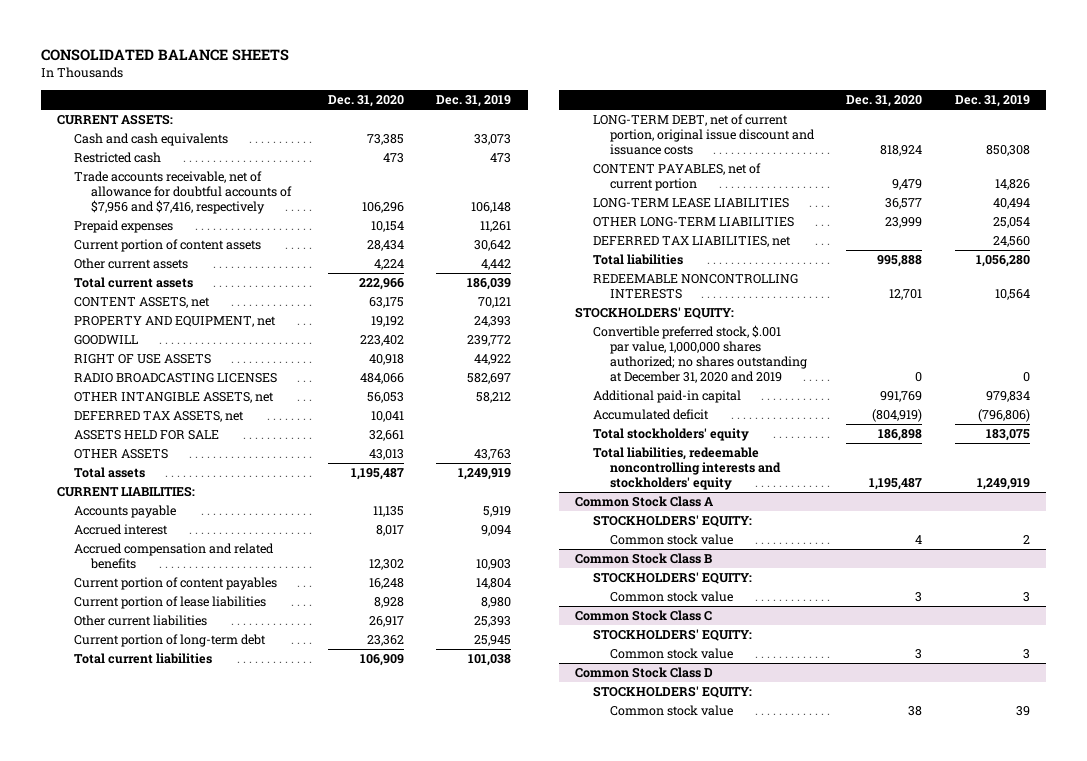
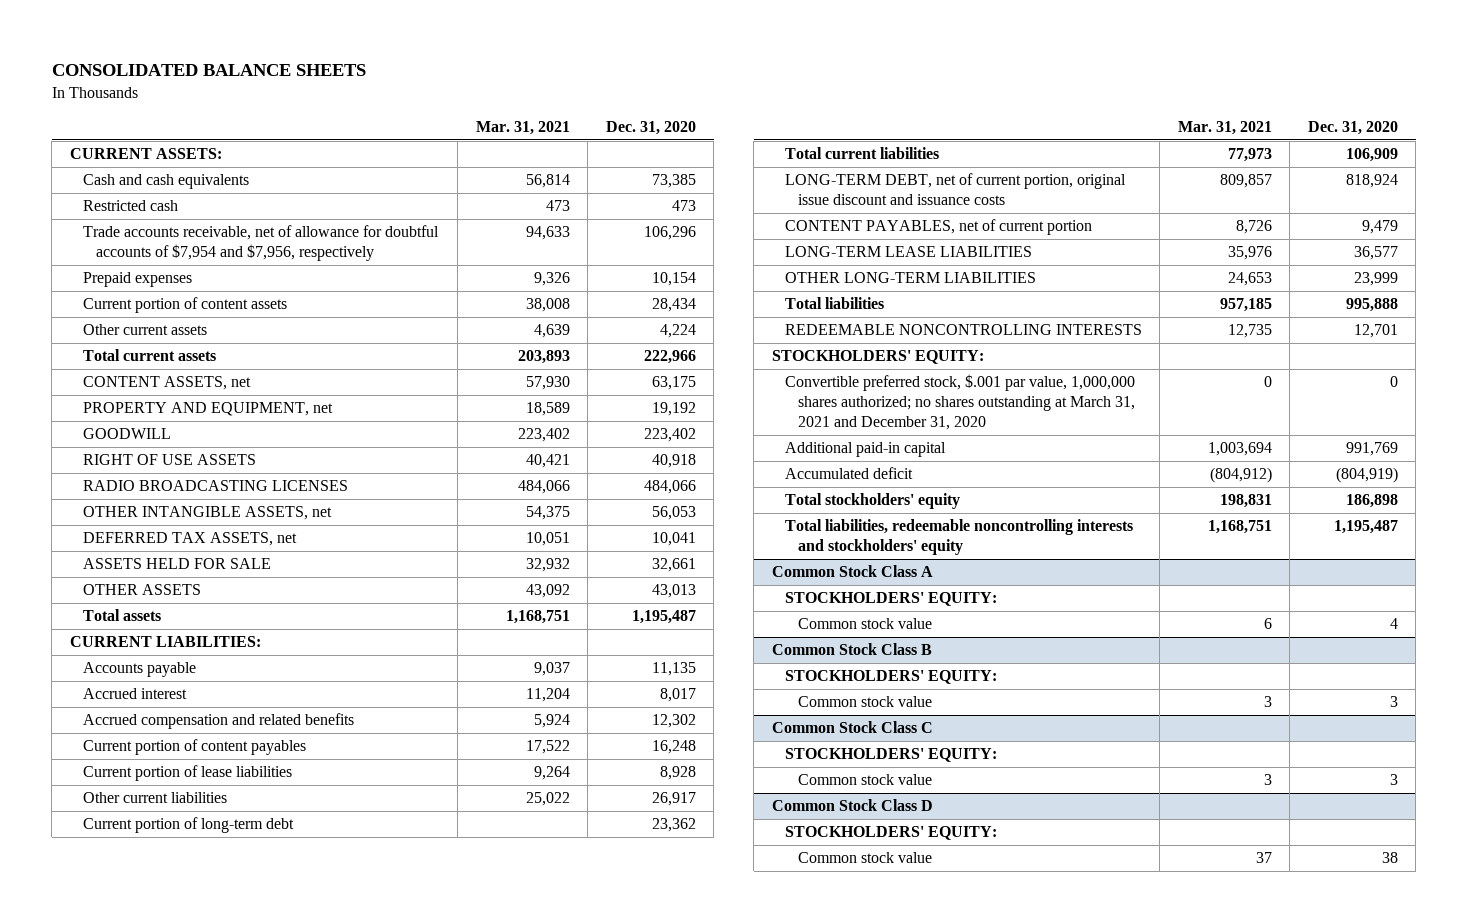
- | Dec. 31, 2020 | Dec. 31, 2019
+ | Mar. 31, 2021 | Dec. 31, 2020
- Trade accounts receivable, net of allowance for doubtful accounts of $7,956 and $7,416, respectively | 106,296 | 106,148
+ Trade accounts receivable, net of allowance for doubtful accounts of $7,954 and $7,956, respectively | 94,633 | 106,296
- DEFERRED TAX LIABILITIES, net | | 24,560
- Convertible preferred stock, $.001 par value, 1,000,000 shares authorized; no shares outstanding at December 31, 2020 and 2019 | 0 | 0
+ Convertible preferred stock, $.001 par value, 1,000,000 shares authorized; no shares outstanding at March 31, 2021 and December 31, 2020 | 0 | 0

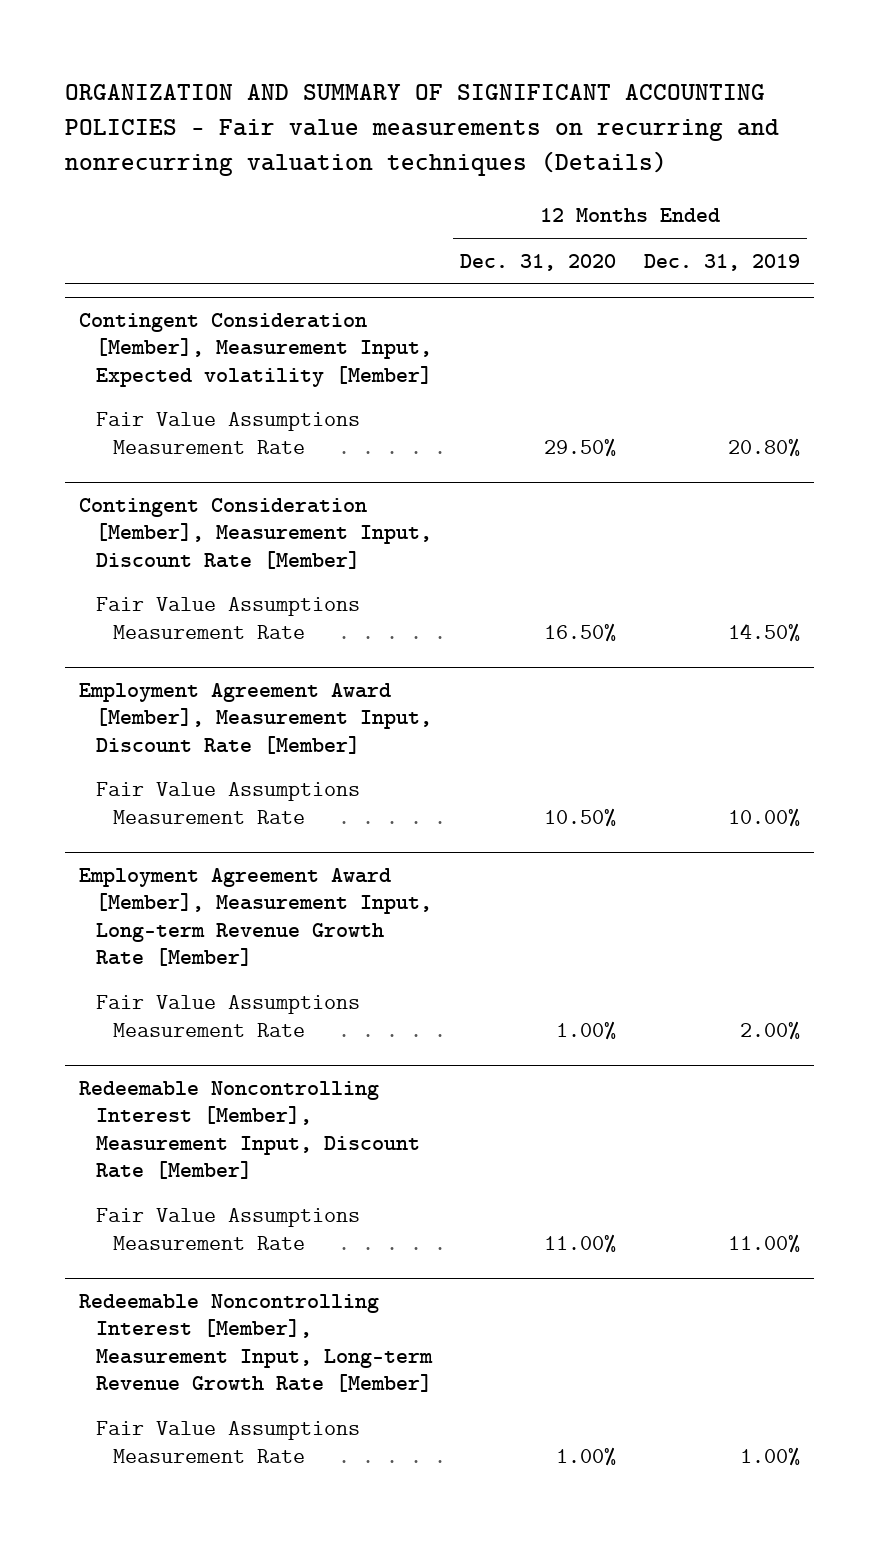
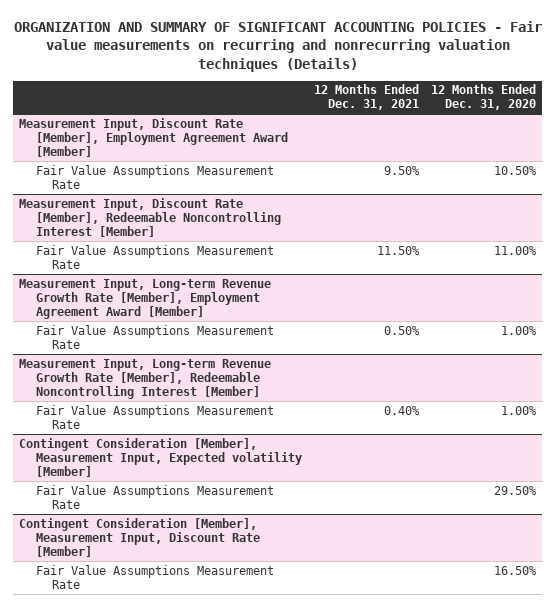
- | 12 Months Ended Dec. 31, 2020 | 12 Months Ended Dec. 31, 2019
+ | 12 Months Ended Dec. 31, 2021 | 12 Months Ended Dec. 31, 2020
+ Measurement Input, Discount Rate [Member], Employment Agreement Award [Member]
+ Fair Value Assumptions Measurement Rate | 9.50% | 10.50%
+ Measurement Input, Discount Rate [Member], Redeemable Noncontrolling Interest [Member]
+ Fair Value Assumptions Measurement Rate | 11.50% | 11.00%
+ Measurement Input, Long-term Revenue Growth Rate [Member], Employment Agreement Award [Member]
+ Fair Value Assumptions Measurement Rate | 0.50% | 1.00%
+ Measurement Input, Long-term Revenue Growth Rate [Member], Redeemable Noncontrolling Interest [Member]
+ Fair Value Assumptions Measurement Rate | 0.40% | 1.00%
- Employment Agreement Award [Member], Measurement Input, Discount Rate [Member]
- Fair Value Assumptions Measurement Rate | 10.50% | 10.00%
- Employment Agreement Award [Member], Measurement Input, Long-term Revenue Growth Rate [Member]
- Fair Value Assumptions Measurement Rate | 1.00% | 2.00%
- Redeemable Noncontrolling Interest [Member], Measurement Input, Discount Rate [Member]
- Fair Value Assumptions Measurement Rate | 11.00% | 11.00%
- Redeemable Noncontrolling Interest [Member], Measurement Input, Long-term Revenue Growth Rate [Member]
- Fair Value Assumptions Measurement Rate | 1.00% | 1.00%

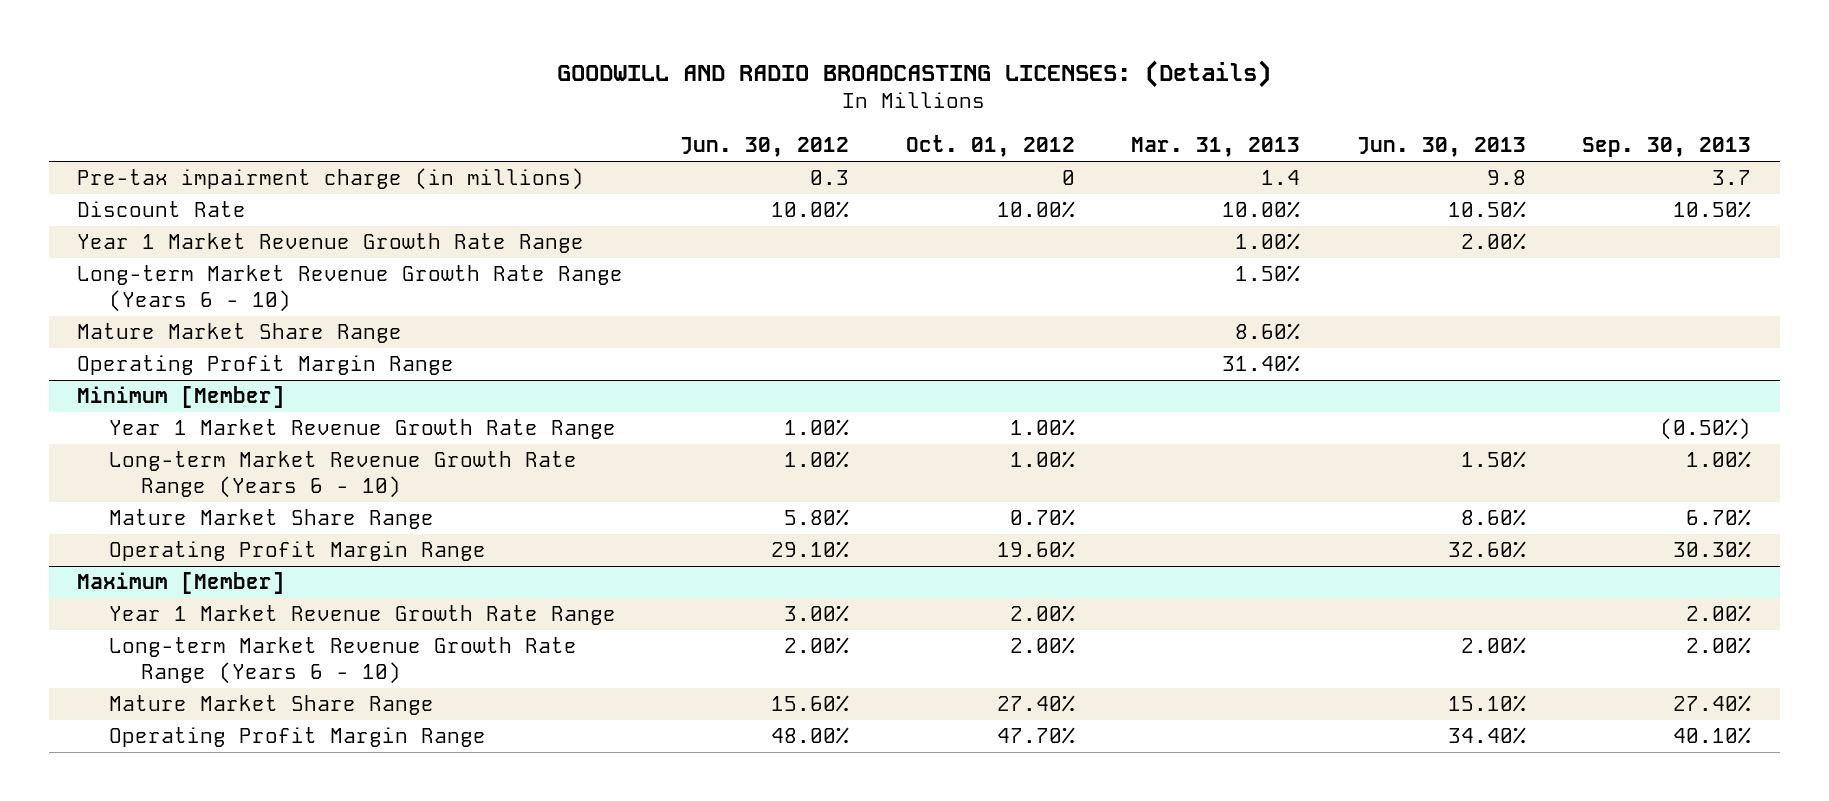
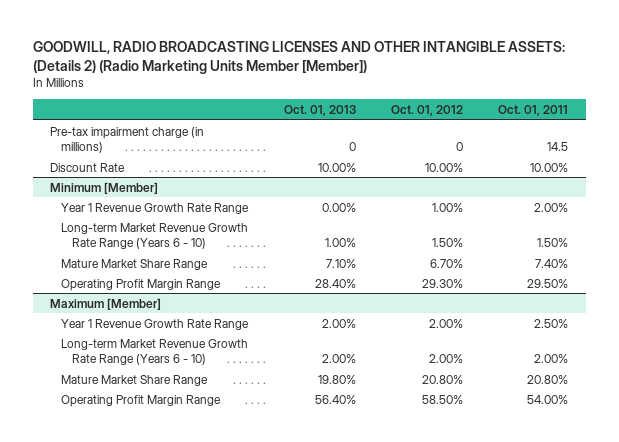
- GOODWILL AND RADIO BROADCASTING LICENSES: (Details)
+ GOODWILL, RADIO BROADCASTING LICENSES AND OTHER INTANGIBLE ASSETS: (Details 2) (Radio Marketing Units Member [Member])
- | Jun. 30, 2012 | Oct. 01, 2012 | Mar. 31, 2013 | Jun. 30, 2013 | Sep. 30, 2013
+ | Oct. 01, 2013 | Oct. 01, 2012 | Oct. 01, 2011
- Year 1 Market Revenue Growth Rate Range | | | 1.00% | 2.00% |
- Long-term Market Revenue Growth Rate Range (Years 6 - 10) | | | 1.50% | |
- Mature Market Share Range | | | 8.60% | |
- Operating Profit Margin Range | | | 31.40% | |
@ Minimum [Member]
- Year 1 Market Revenue Growth Rate Range | 1.00% | 1.00% | | | (0.50%)
- Long-term Market Revenue Growth Rate Range (Years 6 - 10) | 1.00% | 1.00% | | 1.50% | 1.00%
- Mature Market Share Range | 5.80% | 0.70% | | 8.60% | 6.70%
- Operating Profit Margin Range | 29.10% | 19.60% | | 32.60% | 30.30%
+ Year 1 Revenue Growth Rate Range | 0.00% | 1.00% | 2.00%
+ Long-term Market Revenue Growth Rate Range (Years 6 - 10) | 1.00% | 1.50% | 1.50%
+ Mature Market Share Range | 7.10% | 6.70% | 7.40%
+ Operating Profit Margin Range | 28.40% | 29.30% | 29.50%
@ Maximum [Member]
- Year 1 Market Revenue Growth Rate Range | 3.00% | 2.00% | | | 2.00%
+ Year 1 Revenue Growth Rate Range | 2.00% | 2.00% | 2.50%
- Mature Market Share Range | 15.60% | 27.40% | | 15.10% | 27.40%
- Operating Profit Margin Range | 48.00% | 47.70% | | 34.40% | 40.10%
+ Mature Market Share Range | 19.80% | 20.80% | 20.80%
+ Operating Profit Margin Range | 56.40% | 58.50% | 54.00%

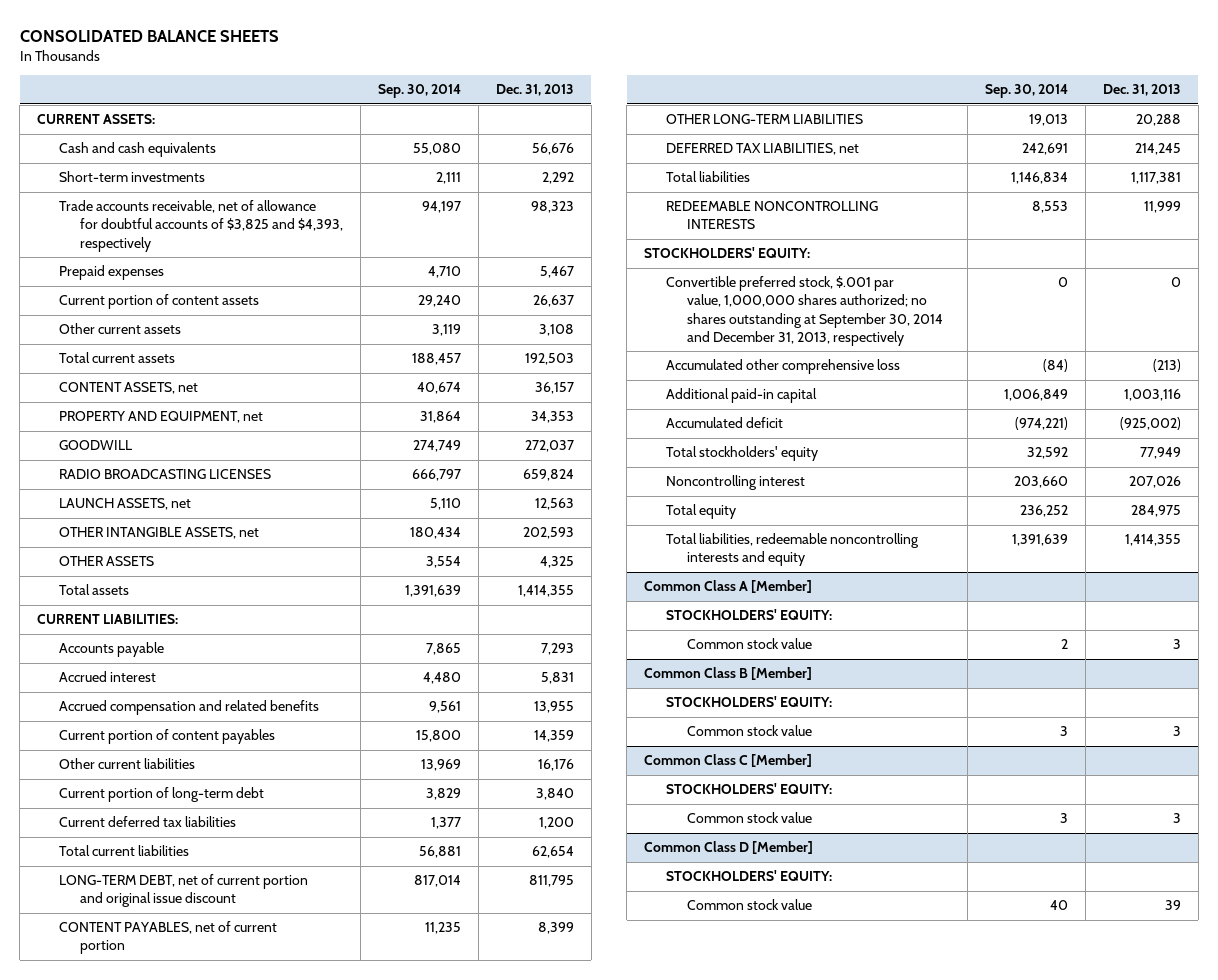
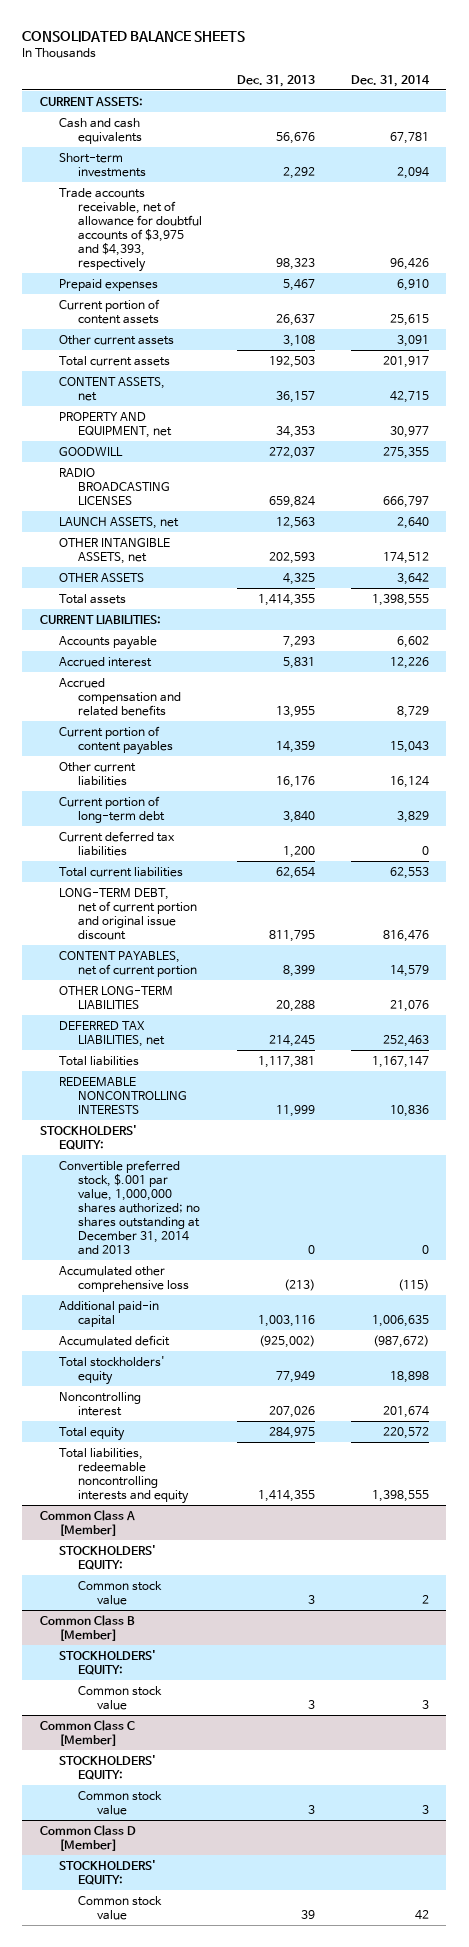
- | Sep. 30, 2014 | Dec. 31, 2013
+ | Dec. 31, 2013 | Dec. 31, 2014
- Trade accounts receivable, net of allowance for doubtful accounts of $3,825 and $4,393, respectively | 94,197 | 98,323
+ Trade accounts receivable, net of allowance for doubtful accounts of $3,975 and $4,393, respectively | 98,323 | 96,426
- Convertible preferred stock, $.001 par value, 1,000,000 shares authorized; no shares outstanding at September 30, 2014 and December 31, 2013, respectively | 0 | 0
+ Convertible preferred stock, $.001 par value, 1,000,000 shares authorized; no shares outstanding at December 31, 2014 and 2013 | 0 | 0

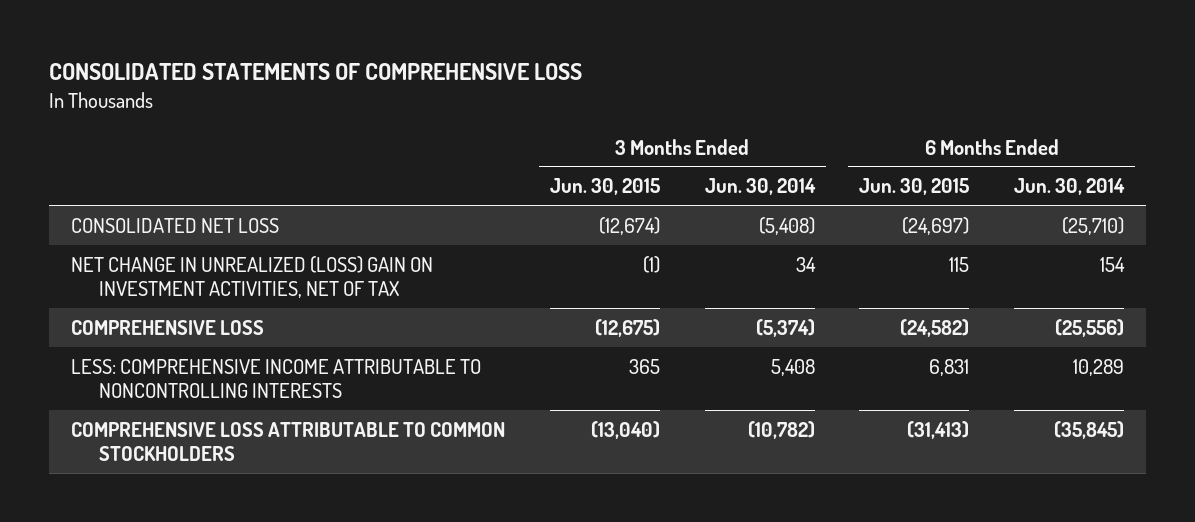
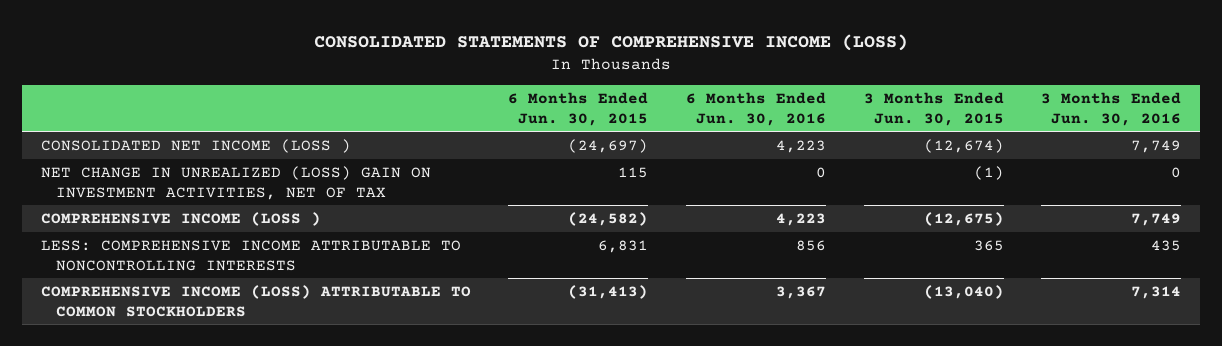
- CONSOLIDATED STATEMENTS OF COMPREHENSIVE LOSS
+ CONSOLIDATED STATEMENTS OF COMPREHENSIVE INCOME (LOSS)
- | 3 Months Ended Jun. 30, 2015 | 3 Months Ended Jun. 30, 2014 | 6 Months Ended Jun. 30, 2015 | 6 Months Ended Jun. 30, 2014
+ | 6 Months Ended Jun. 30, 2015 | 6 Months Ended Jun. 30, 2016 | 3 Months Ended Jun. 30, 2015 | 3 Months Ended Jun. 30, 2016
- CONSOLIDATED NET LOSS | (12,674) | (5,408) | (24,697) | (25,710)
+ CONSOLIDATED NET INCOME (LOSS ) | (24,697) | 4,223 | (12,674) | 7,749
- COMPREHENSIVE LOSS | (12,675) | (5,374) | (24,582) | (25,556)
+ COMPREHENSIVE INCOME (LOSS ) | (24,582) | 4,223 | (12,675) | 7,749
- COMPREHENSIVE LOSS ATTRIBUTABLE TO COMMON STOCKHOLDERS | (13,040) | (10,782) | (31,413) | (35,845)
+ COMPREHENSIVE INCOME (LOSS) ATTRIBUTABLE TO COMMON STOCKHOLDERS | (31,413) | 3,367 | (13,040) | 7,314

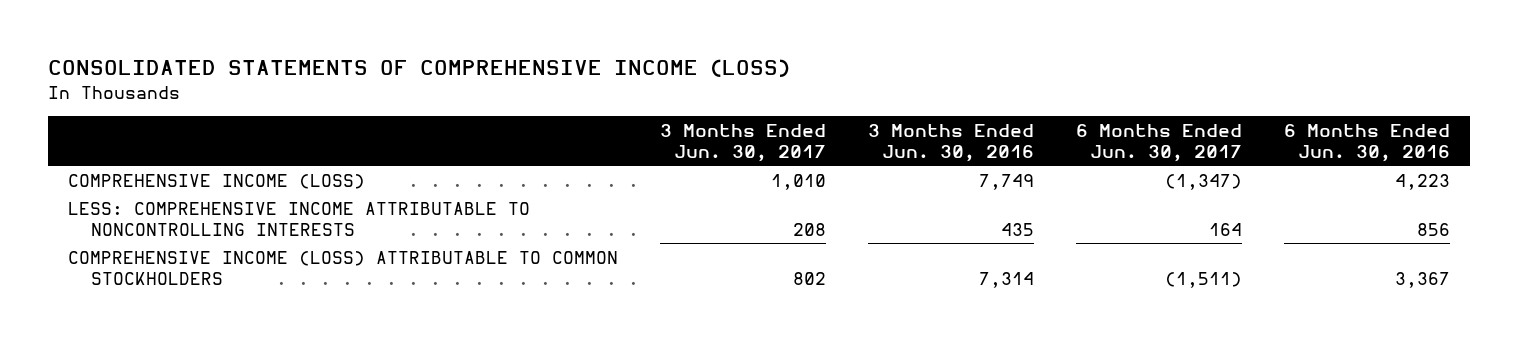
- | 6 Months Ended Jun. 30, 2015 | 6 Months Ended Jun. 30, 2016 | 3 Months Ended Jun. 30, 2015 | 3 Months Ended Jun. 30, 2016
+ | 3 Months Ended Jun. 30, 2017 | 3 Months Ended Jun. 30, 2016 | 6 Months Ended Jun. 30, 2017 | 6 Months Ended Jun. 30, 2016
- CONSOLIDATED NET INCOME (LOSS ) | (24,697) | 4,223 | (12,674) | 7,749
- NET CHANGE IN UNREALIZED (LOSS) GAIN ON INVESTMENT ACTIVITIES, NET OF TAX | 115 | 0 | (1) | 0
- COMPREHENSIVE INCOME (LOSS ) | (24,582) | 4,223 | (12,675) | 7,749
+ COMPREHENSIVE INCOME (LOSS) | 1,010 | 7,749 | (1,347) | 4,223

